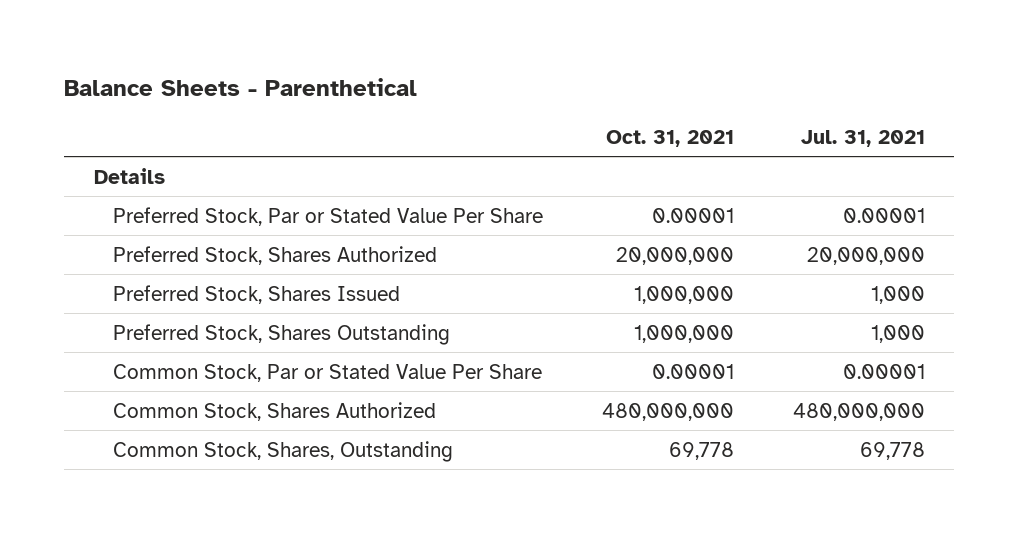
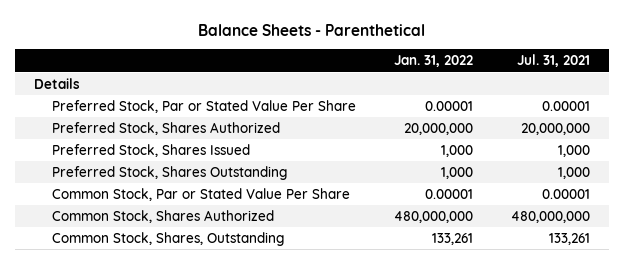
- | Oct. 31, 2021 | Jul. 31, 2021
+ | Jan. 31, 2022 | Jul. 31, 2021
- Common Stock, Shares, Outstanding | 69,778 | 69,778
+ Common Stock, Shares, Outstanding | 133,261 | 133,261

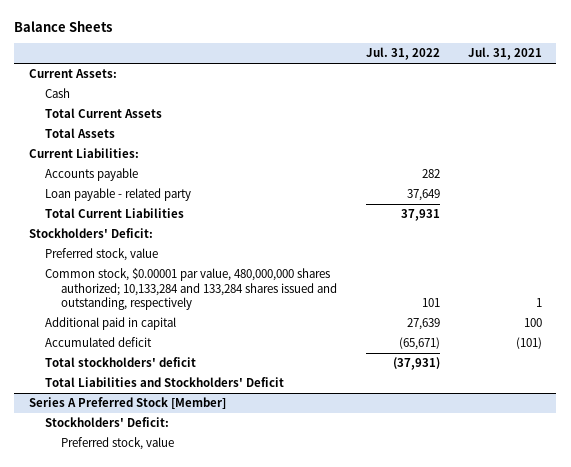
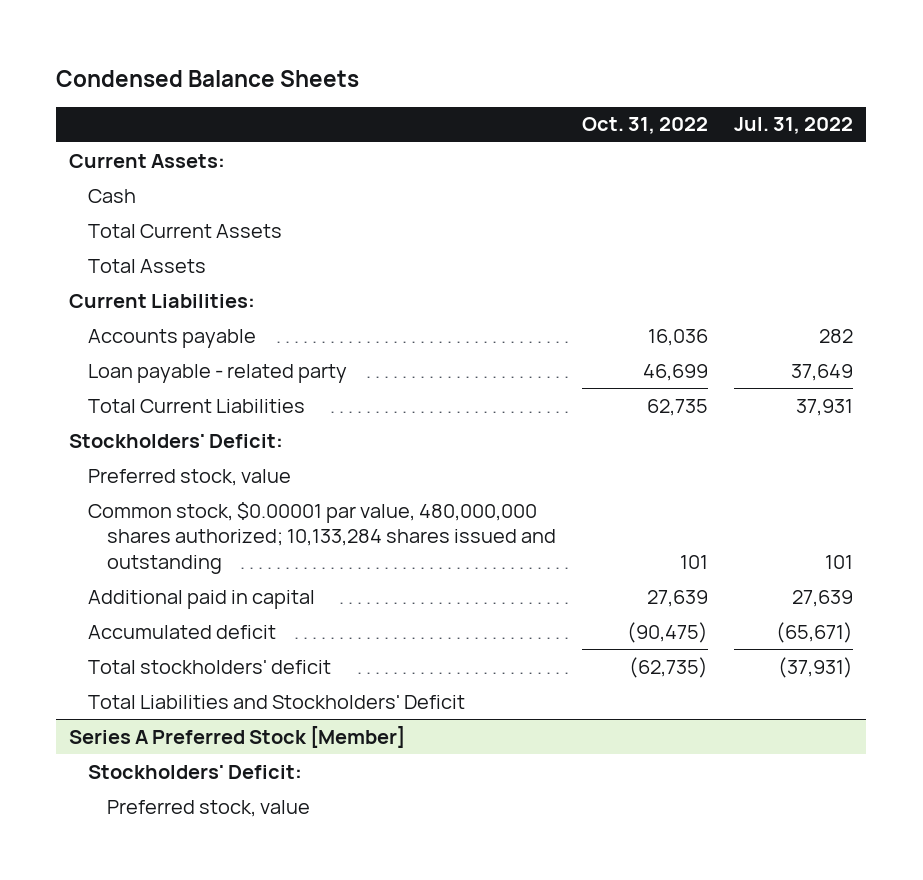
- Balance Sheets
+ Condensed Balance Sheets
- | Jul. 31, 2022 | Jul. 31, 2021
+ | Oct. 31, 2022 | Jul. 31, 2022
- Common stock, $0.00001 par value, 480,000,000 shares authorized; 10,133,284 and 133,284 shares issued and outstanding, respectively | 101 | 1
+ Common stock, $0.00001 par value, 480,000,000 shares authorized; 10,133,284 shares issued and outstanding | 101 | 101

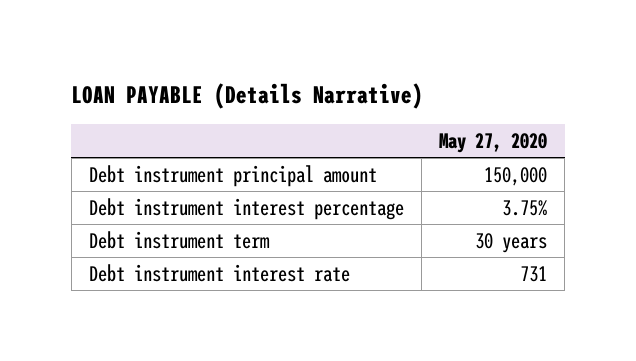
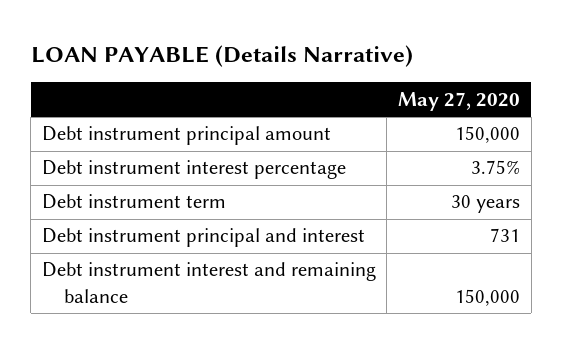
- Debt instrument interest rate | 731
+ Debt instrument principal and interest | 731
+ Debt instrument interest and remaining balance | 150,000

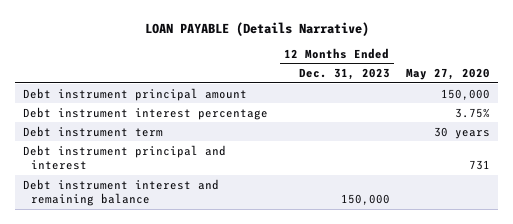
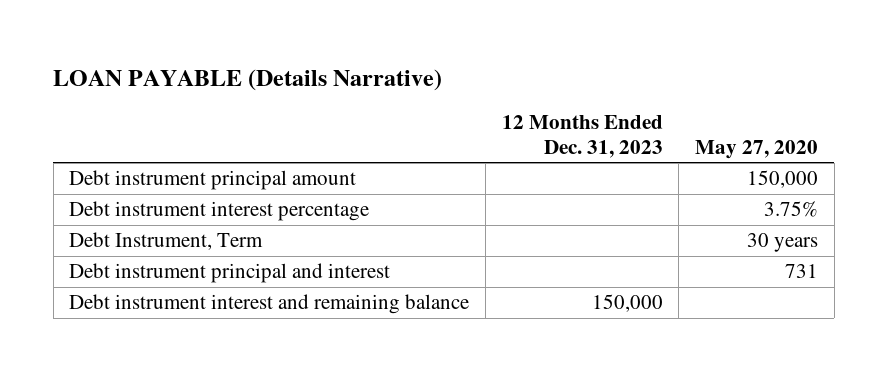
- Debt instrument term | | 30 years
+ Debt Instrument, Term | | 30 years

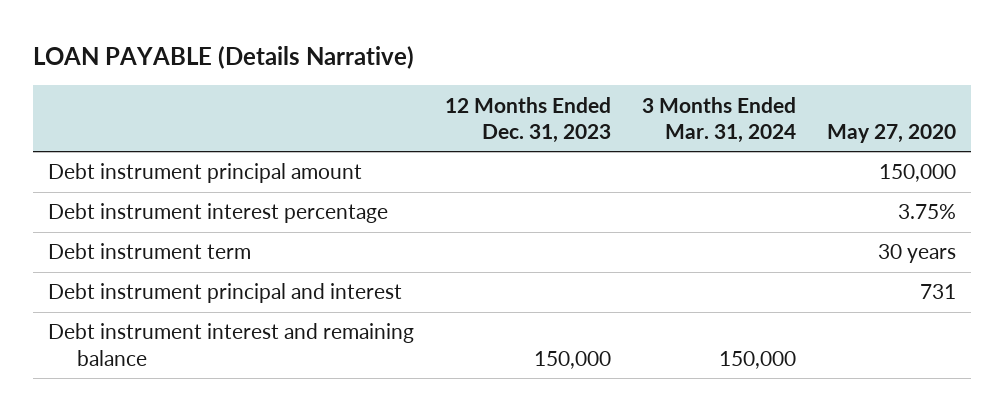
- | 12 Months Ended Dec. 31, 2023 | May 27, 2020
+ | 12 Months Ended Dec. 31, 2023 | 3 Months Ended Mar. 31, 2024 | May 27, 2020
- Debt Instrument, Term | | 30 years
+ Debt instrument term | | | 30 years

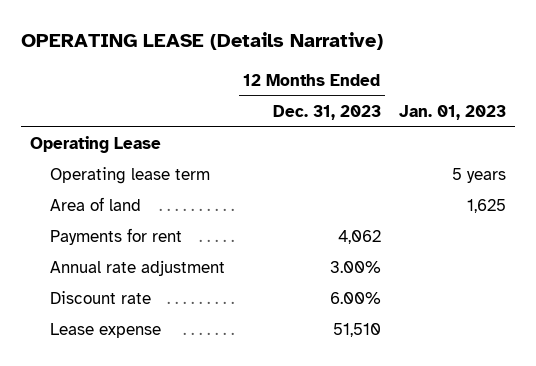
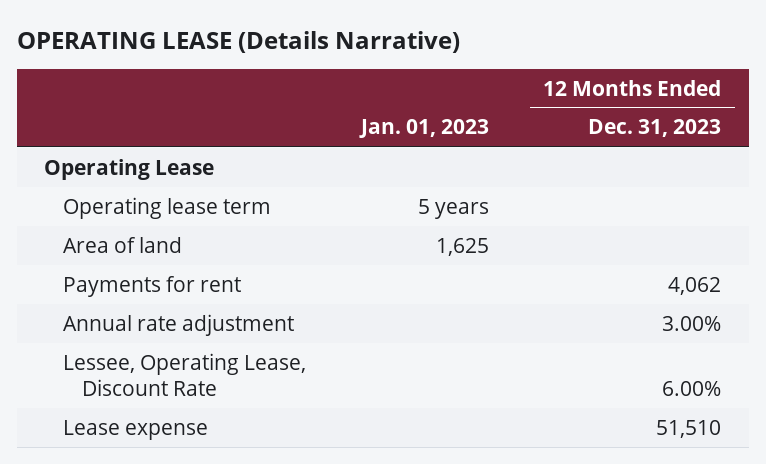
- | 12 Months Ended Dec. 31, 2023 | Jan. 01, 2023
+ | Jan. 01, 2023 | 12 Months Ended Dec. 31, 2023
- Discount rate | 6.00% |
+ Lessee, Operating Lease, Discount Rate | | 6.00%

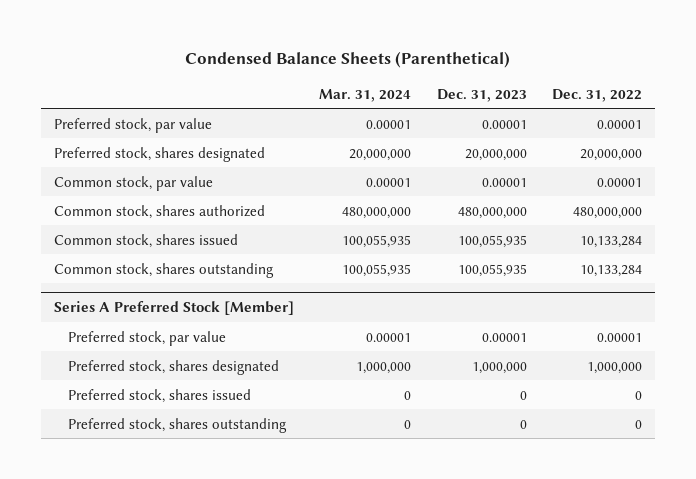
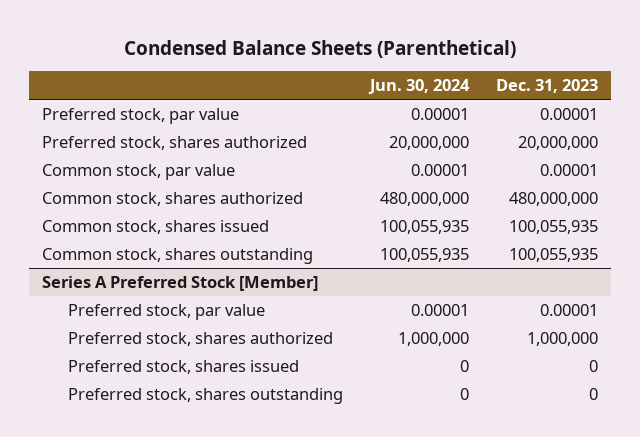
- | Mar. 31, 2024 | Dec. 31, 2023 | Dec. 31, 2022
+ | Jun. 30, 2024 | Dec. 31, 2023
- Preferred stock, shares designated | 20,000,000 | 20,000,000 | 20,000,000
+ Preferred stock, shares authorized | 20,000,000 | 20,000,000
@ Series A Preferred Stock [Member]
- Preferred stock, shares designated | 1,000,000 | 1,000,000 | 1,000,000
+ Preferred stock, shares authorized | 1,000,000 | 1,000,000

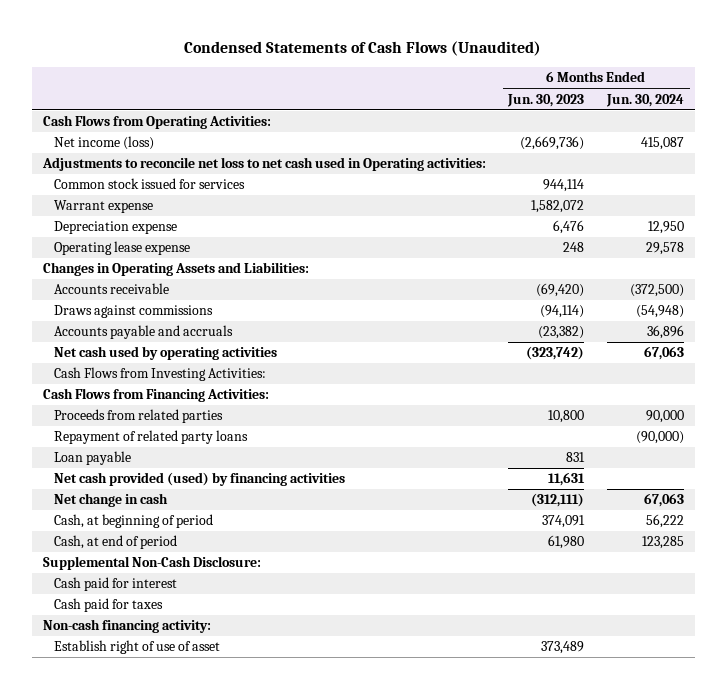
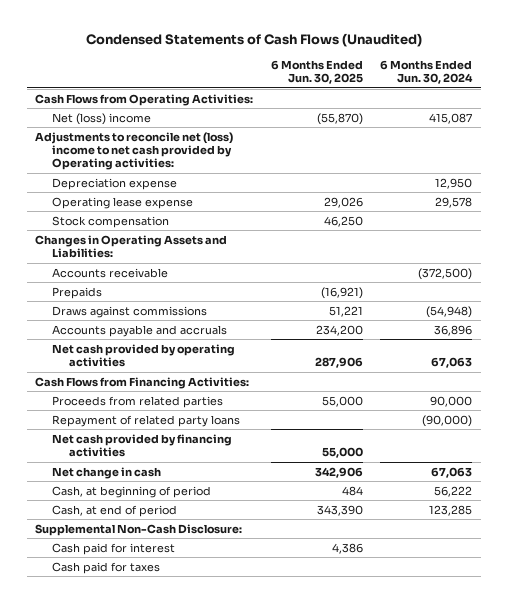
- | 6 Months Ended Jun. 30, 2023 | 6 Months Ended Jun. 30, 2024
+ | 6 Months Ended Jun. 30, 2025 | 6 Months Ended Jun. 30, 2024
- Net income (loss) | (2,669,736) | 415,087
- Adjustments to reconcile net loss to net cash used in Operating activities:
- Common stock issued for services | 944,114 |
- Warrant expense | 1,582,072 |
+ Net (loss) income | (55,870) | 415,087
+ Adjustments to reconcile net (loss) income to net cash provided by Operating activities:
+ Stock compensation | 46,250 |
+ Prepaids | (16,921) |
- Net cash used by operating activities | (323,742) | 67,063
- Cash Flows from Investing Activities:
+ Net cash provided by operating activities | 287,906 | 67,063
- Loan payable | 831 |
- Net cash provided (used) by financing activities | 11,631 |
+ Net cash provided by financing activities | 55,000 |
- Non-cash financing activity:
- Establish right of use of asset | 373,489 |

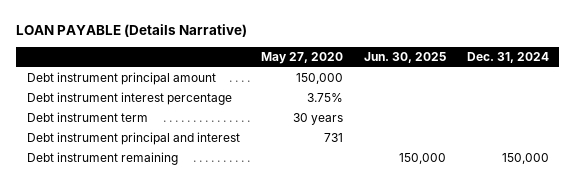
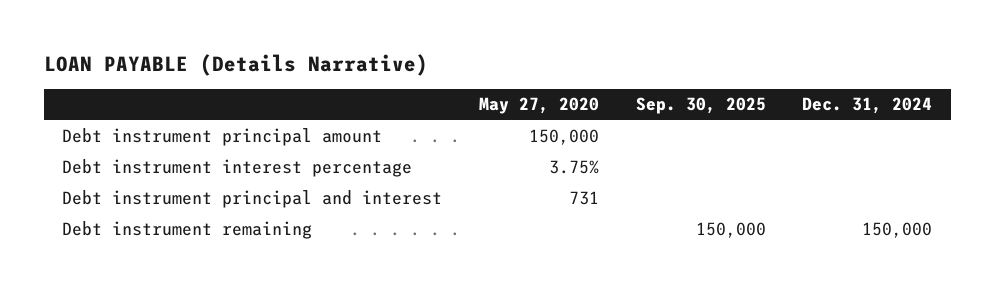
- | May 27, 2020 | Jun. 30, 2025 | Dec. 31, 2024
+ | May 27, 2020 | Sep. 30, 2025 | Dec. 31, 2024
- Debt instrument term | 30 years | |

